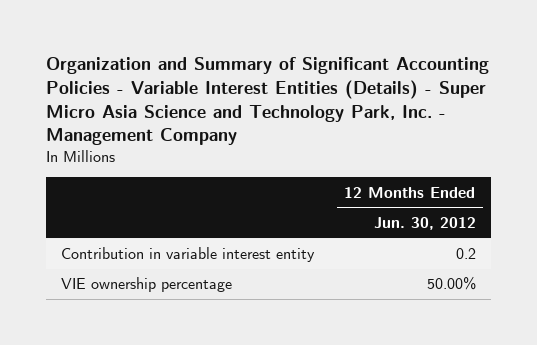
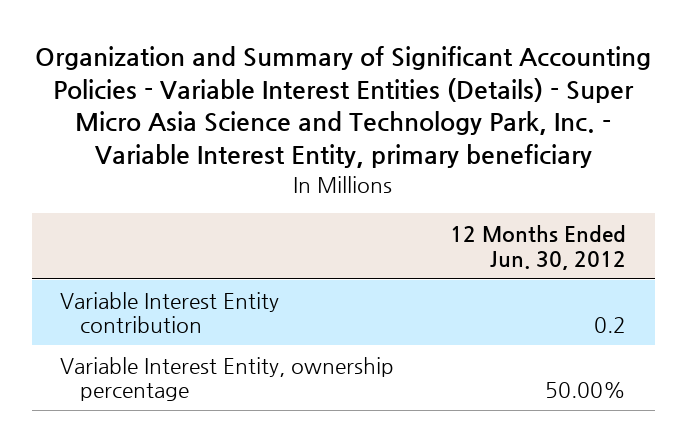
- Organization and Summary of Significant Accounting Policies - Variable Interest Entities (Details) - Super Micro Asia Science and Technology Park, Inc. - Management Company
+ Organization and Summary of Significant Accounting Policies - Variable Interest Entities (Details) - Super Micro Asia Science and Technology Park, Inc. - Variable Interest Entity, primary beneficiary
- Contribution in variable interest entity | 0.2
- VIE ownership percentage | 50.00%
+ Variable Interest Entity contribution | 0.2
+ Variable Interest Entity, ownership percentage | 50.00%

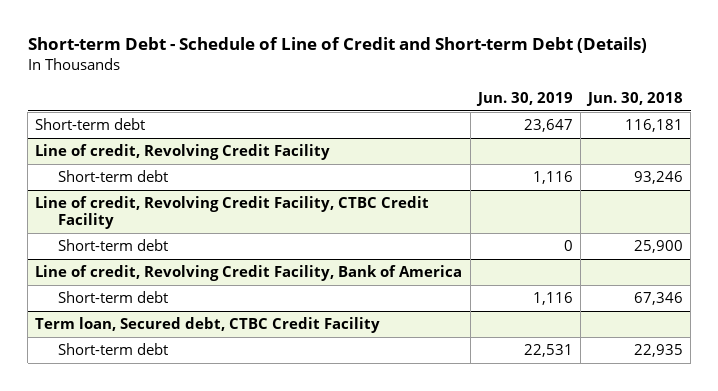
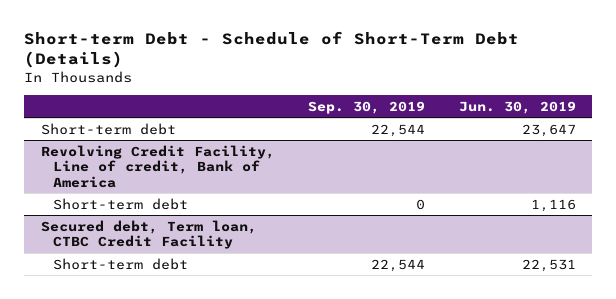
- Short-term Debt - Schedule of Line of Credit and Short-term Debt (Details)
+ Short-term Debt - Schedule of Short-Term Debt (Details)
- | Jun. 30, 2019 | Jun. 30, 2018
+ | Sep. 30, 2019 | Jun. 30, 2019
- Line of credit, Revolving Credit Facility
- Short-term debt | 1,116 | 93,246
- Line of credit, Revolving Credit Facility, CTBC Credit Facility
- Short-term debt | 0 | 25,900
- Line of credit, Revolving Credit Facility, Bank of America
+ Revolving Credit Facility, Line of credit, Bank of America
- Term loan, Secured debt, CTBC Credit Facility
+ Secured debt, Term loan, CTBC Credit Facility

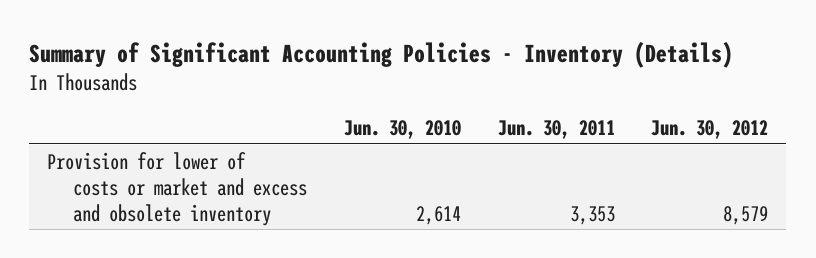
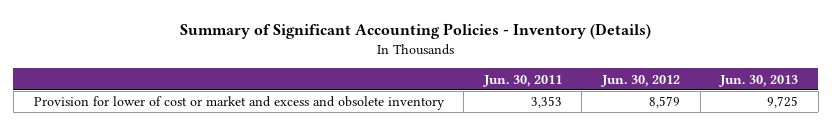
- | Jun. 30, 2010 | Jun. 30, 2011 | Jun. 30, 2012
+ | Jun. 30, 2011 | Jun. 30, 2012 | Jun. 30, 2013
- Provision for lower of costs or market and excess and obsolete inventory | 2,614 | 3,353 | 8,579
+ Provision for lower of cost or market and excess and obsolete inventory | 3,353 | 8,579 | 9,725

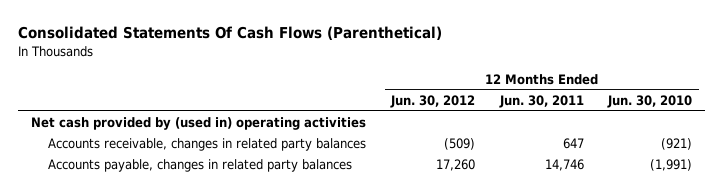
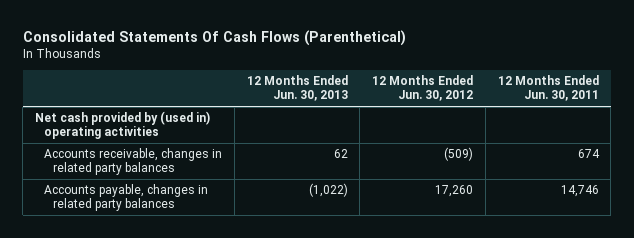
- | 12 Months Ended Jun. 30, 2012 | 12 Months Ended Jun. 30, 2011 | 12 Months Ended Jun. 30, 2010
+ | 12 Months Ended Jun. 30, 2013 | 12 Months Ended Jun. 30, 2012 | 12 Months Ended Jun. 30, 2011
- Accounts receivable, changes in related party balances | (509) | 647 | (921)
+ Accounts receivable, changes in related party balances | 62 | (509) | 674

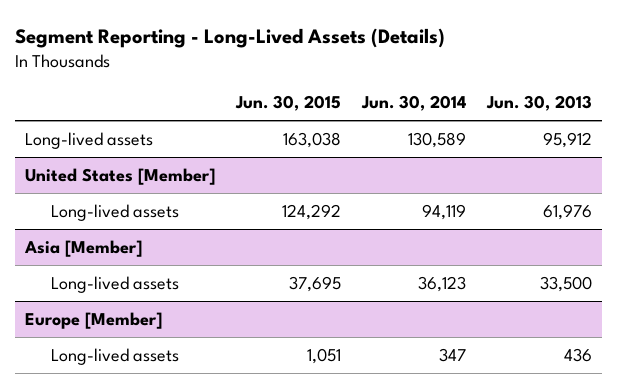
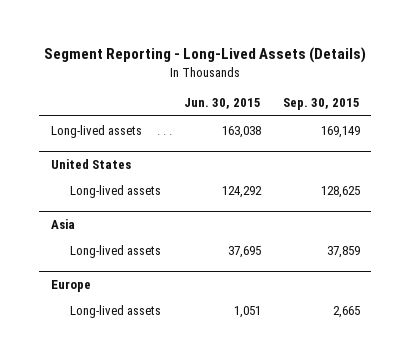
- | Jun. 30, 2015 | Jun. 30, 2014 | Jun. 30, 2013
+ | Jun. 30, 2015 | Sep. 30, 2015
- United States [Member]
+ United States
- Asia [Member]
+ Asia
- Europe [Member]
+ Europe

